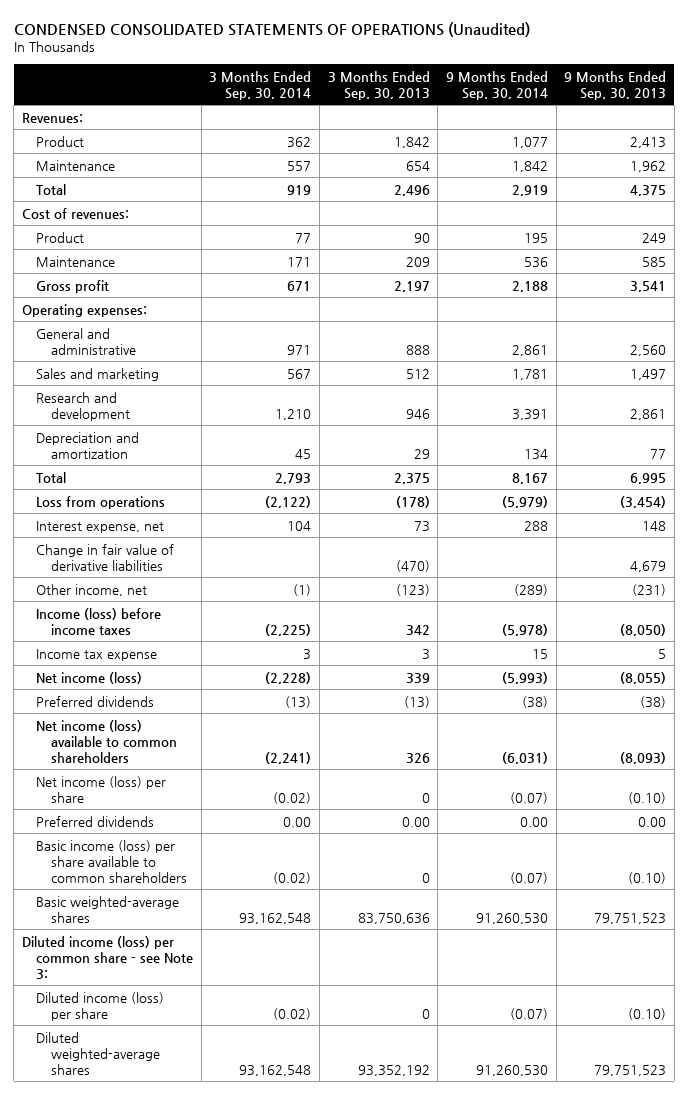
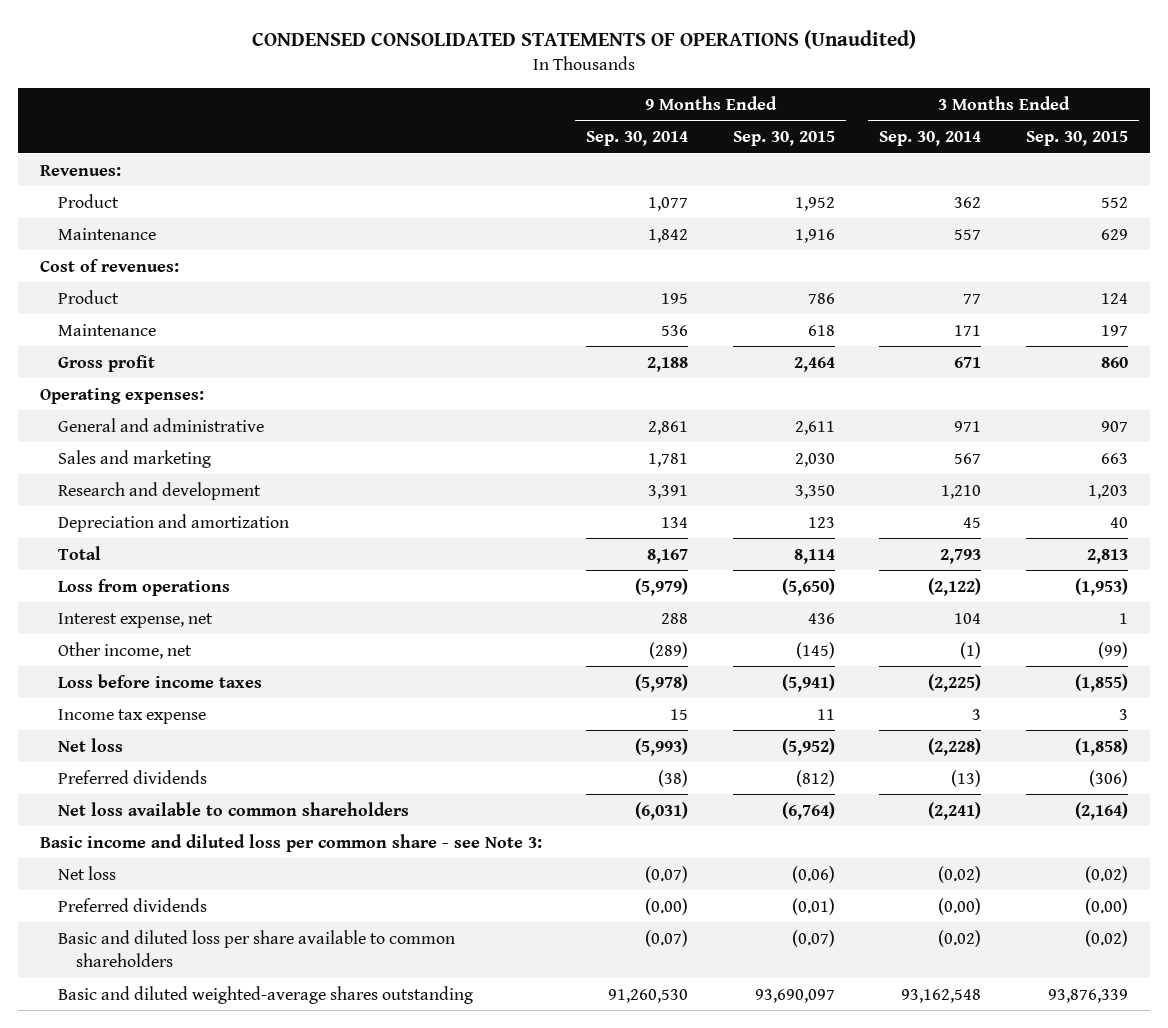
- | 3 Months Ended Sep. 30, 2014 | 3 Months Ended Sep. 30, 2013 | 9 Months Ended Sep. 30, 2014 | 9 Months Ended Sep. 30, 2013
+ | 9 Months Ended Sep. 30, 2014 | 9 Months Ended Sep. 30, 2015 | 3 Months Ended Sep. 30, 2014 | 3 Months Ended Sep. 30, 2015
- Total | 919 | 2,496 | 2,919 | 4,375
- Change in fair value of derivative liabilities | | (470) | | 4,679
- Income (loss) before income taxes | (2,225) | 342 | (5,978) | (8,050)
+ Loss before income taxes | (5,978) | (5,941) | (2,225) | (1,855)
- Net income (loss) | (2,228) | 339 | (5,993) | (8,055)
+ Net loss | (5,993) | (5,952) | (2,228) | (1,858)
- Net income (loss) available to common shareholders | (2,241) | 326 | (6,031) | (8,093)
- Net income (loss) per share | (0.02) | 0 | (0.07) | (0.10)
- Preferred dividends | 0.00 | 0.00 | 0.00 | 0.00
- Basic income (loss) per share available to common shareholders | (0.02) | 0 | (0.07) | (0.10)
- Basic weighted-average shares | 93,162,548 | 83,750,636 | 91,260,530 | 79,751,523
- Diluted income (loss) per common share - see Note 3:
- Diluted income (loss) per share | (0.02) | 0 | (0.07) | (0.10)
- Diluted weighted-average shares | 93,162,548 | 93,352,192 | 91,260,530 | 79,751,523
+ Net loss available to common shareholders | (6,031) | (6,764) | (2,241) | (2,164)
+ Basic income and diluted loss per common share - see Note 3:
+ Net loss | (0.07) | (0.06) | (0.02) | (0.02)
+ Preferred dividends | (0.00) | (0.01) | (0.00) | (0.00)
+ Basic and diluted loss per share available to common shareholders | (0.07) | (0.07) | (0.02) | (0.02)
+ Basic and diluted weighted-average shares outstanding | 91,260,530 | 93,690,097 | 93,162,548 | 93,876,339

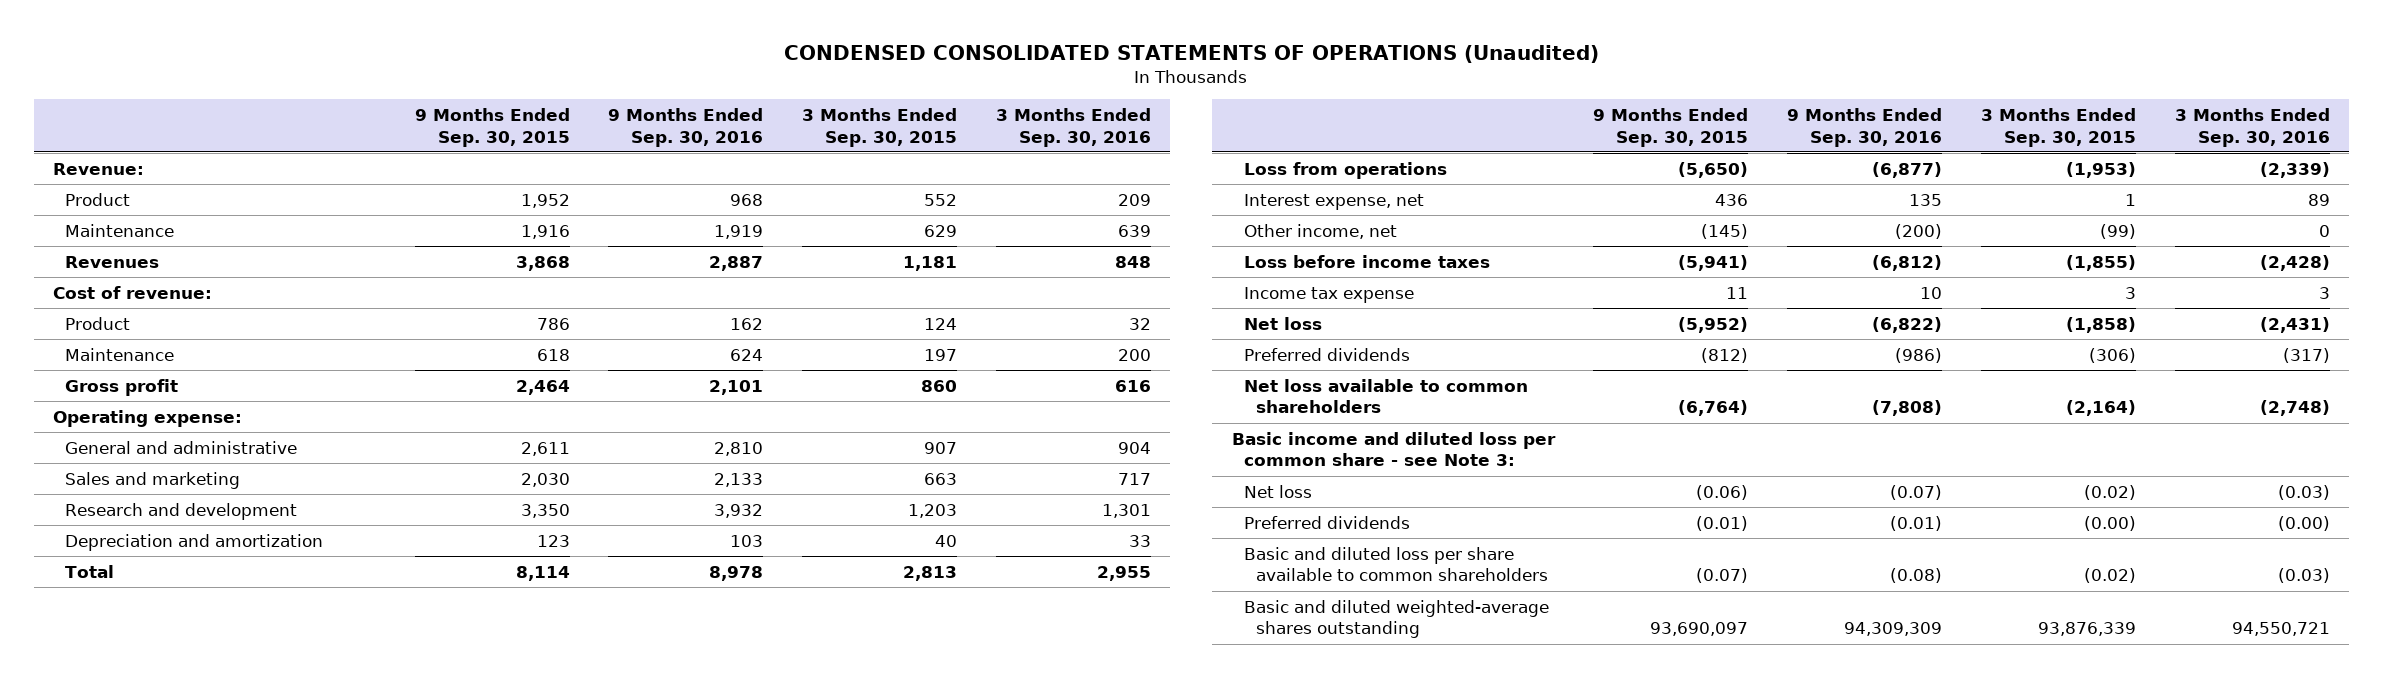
- | 9 Months Ended Sep. 30, 2014 | 9 Months Ended Sep. 30, 2015 | 3 Months Ended Sep. 30, 2014 | 3 Months Ended Sep. 30, 2015
+ | 9 Months Ended Sep. 30, 2015 | 9 Months Ended Sep. 30, 2016 | 3 Months Ended Sep. 30, 2015 | 3 Months Ended Sep. 30, 2016
- Revenues:
+ Revenue:
- Cost of revenues:
+ Revenues | 3,868 | 2,887 | 1,181 | 848
+ Cost of revenue:
- Operating expenses:
+ Operating expense:

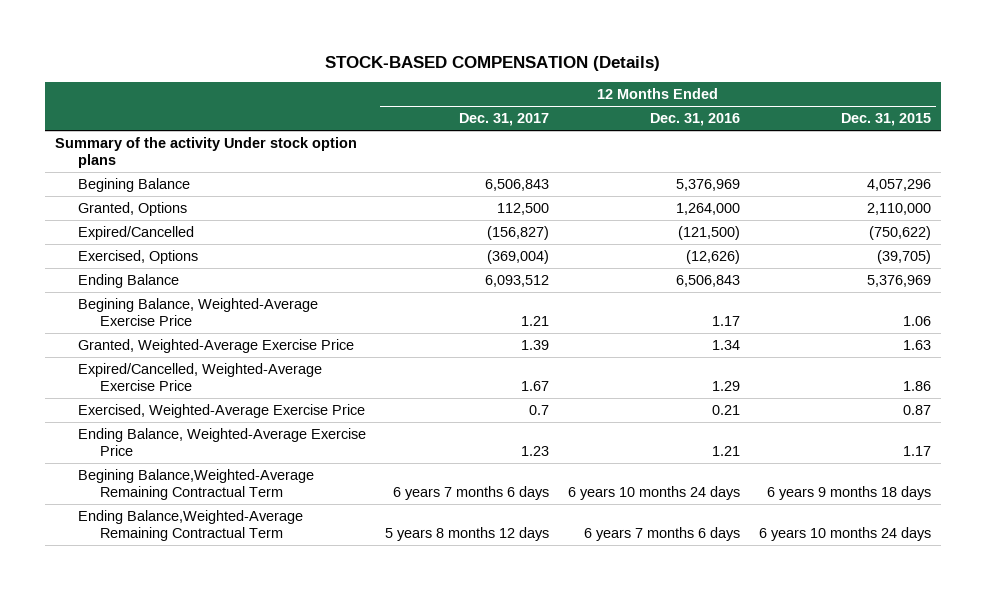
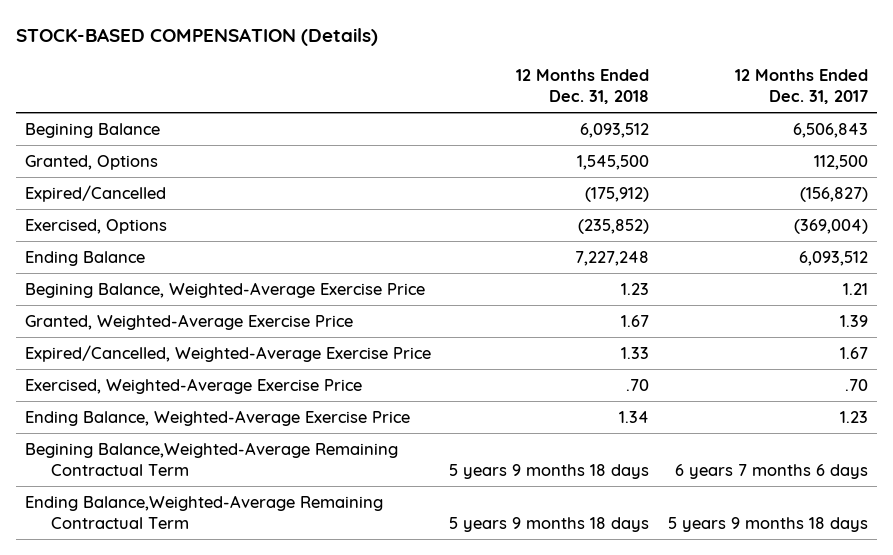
- | 12 Months Ended Dec. 31, 2017 | 12 Months Ended Dec. 31, 2016 | 12 Months Ended Dec. 31, 2015
+ | 12 Months Ended Dec. 31, 2018 | 12 Months Ended Dec. 31, 2017
- Summary of the activity Under stock option plans
- Exercised, Weighted-Average Exercise Price | 0.7 | 0.21 | 0.87
+ Exercised, Weighted-Average Exercise Price | .70 | .70
- Ending Balance,Weighted-Average Remaining Contractual Term | 5 years 8 months 12 days | 6 years 7 months 6 days | 6 years 10 months 24 days
+ Ending Balance,Weighted-Average Remaining Contractual Term | 5 years 9 months 18 days | 5 years 9 months 18 days

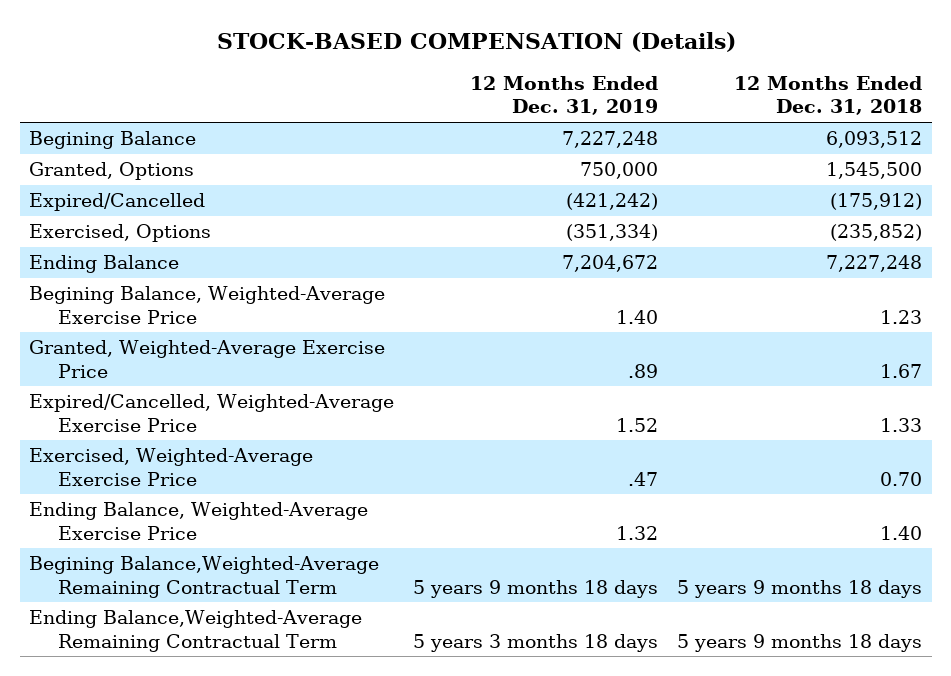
- | 12 Months Ended Dec. 31, 2018 | 12 Months Ended Dec. 31, 2017
+ | 12 Months Ended Dec. 31, 2019 | 12 Months Ended Dec. 31, 2018
- Exercised, Weighted-Average Exercise Price | .70 | .70
- Ending Balance, Weighted-Average Exercise Price | 1.34 | 1.23
+ Exercised, Weighted-Average Exercise Price | .47 | 0.70
+ Ending Balance, Weighted-Average Exercise Price | 1.32 | 1.40

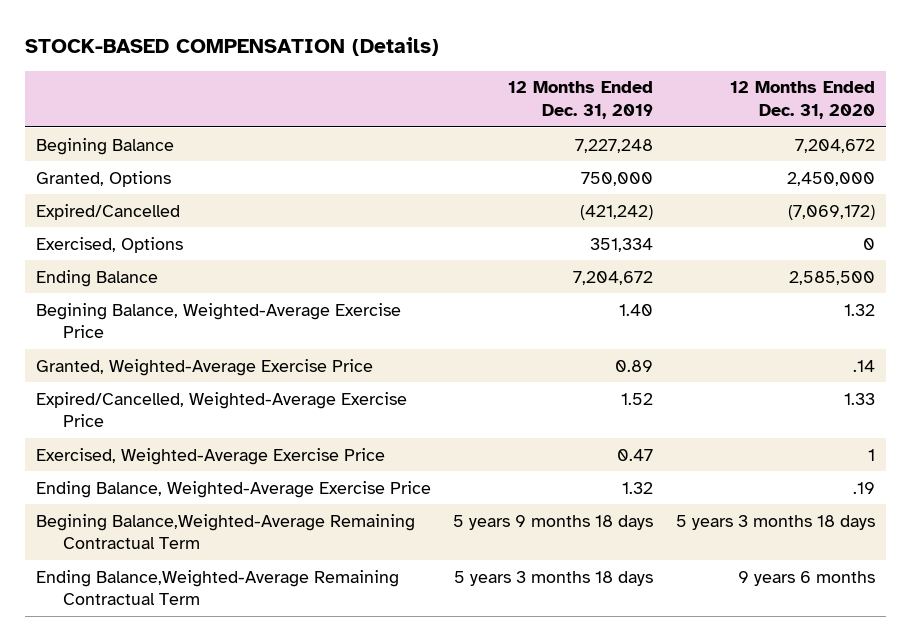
- | 12 Months Ended Dec. 31, 2019 | 12 Months Ended Dec. 31, 2018
+ | 12 Months Ended Dec. 31, 2019 | 12 Months Ended Dec. 31, 2020
- Exercised, Options | (351,334) | (235,852)
+ Exercised, Options | 351,334 | 0
- Granted, Weighted-Average Exercise Price | .89 | 1.67
+ Granted, Weighted-Average Exercise Price | 0.89 | .14
- Exercised, Weighted-Average Exercise Price | .47 | 0.70
+ Exercised, Weighted-Average Exercise Price | 0.47 | 1

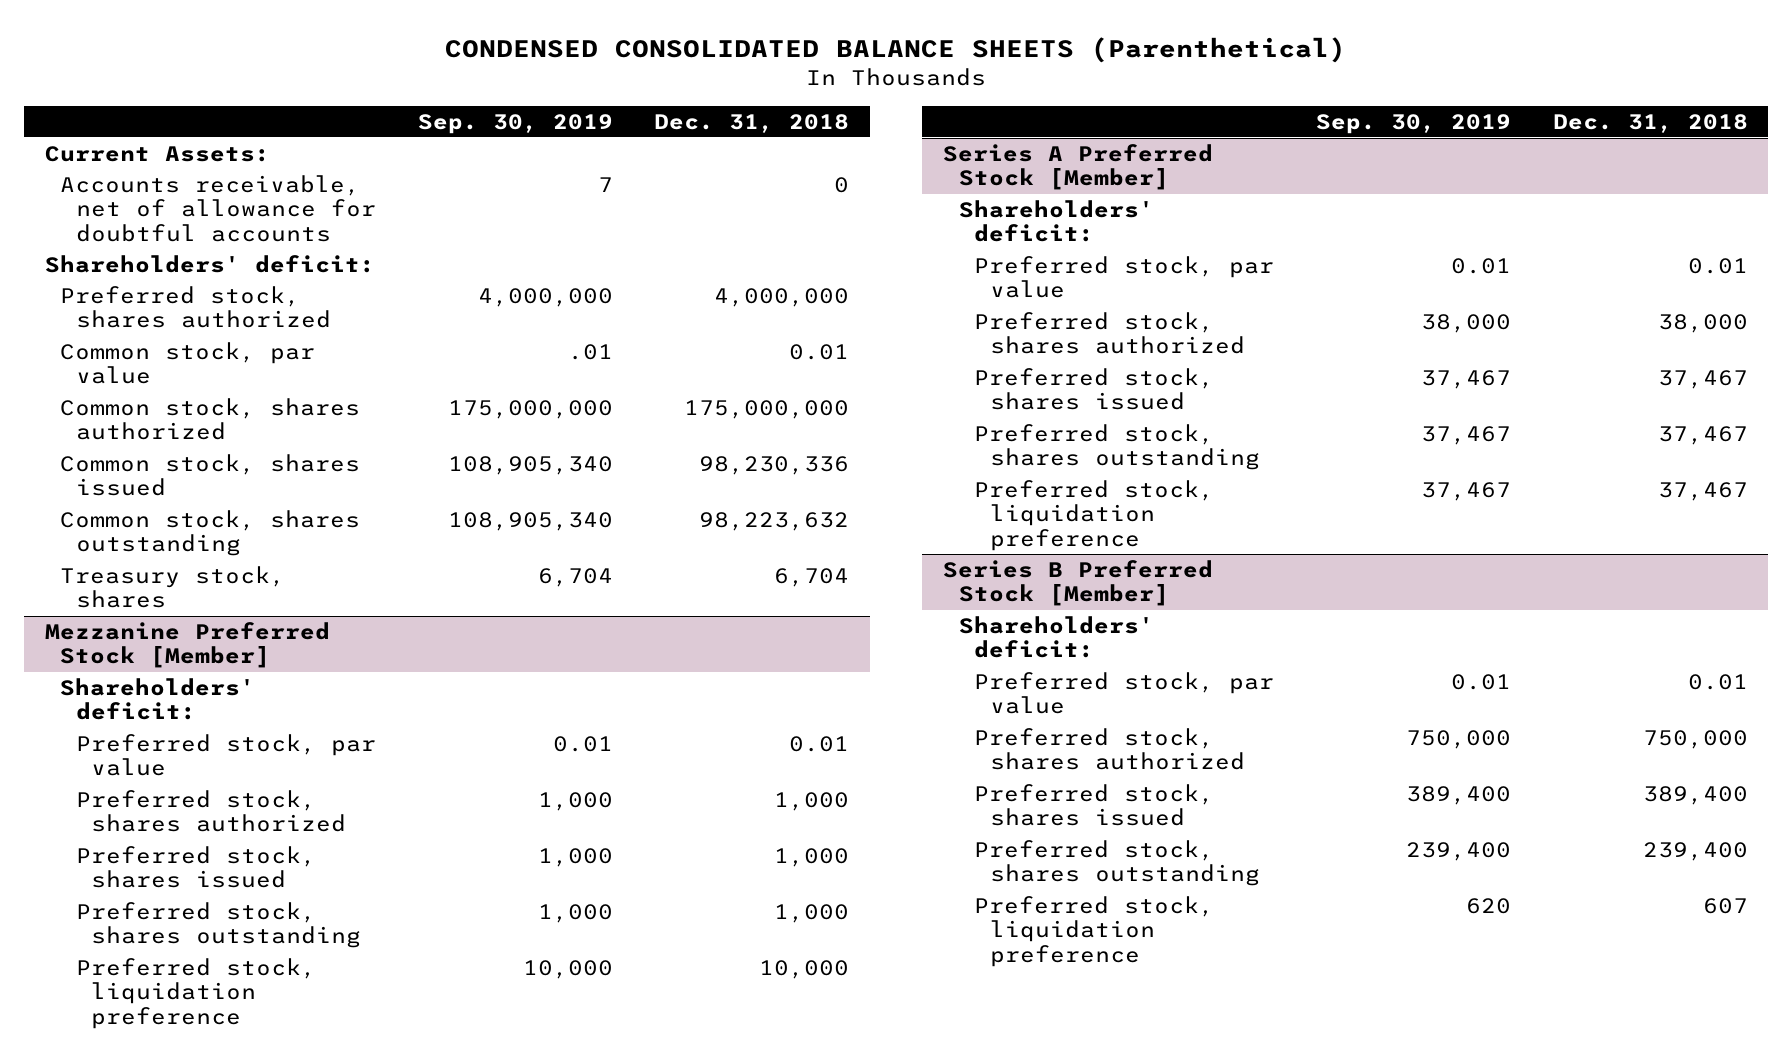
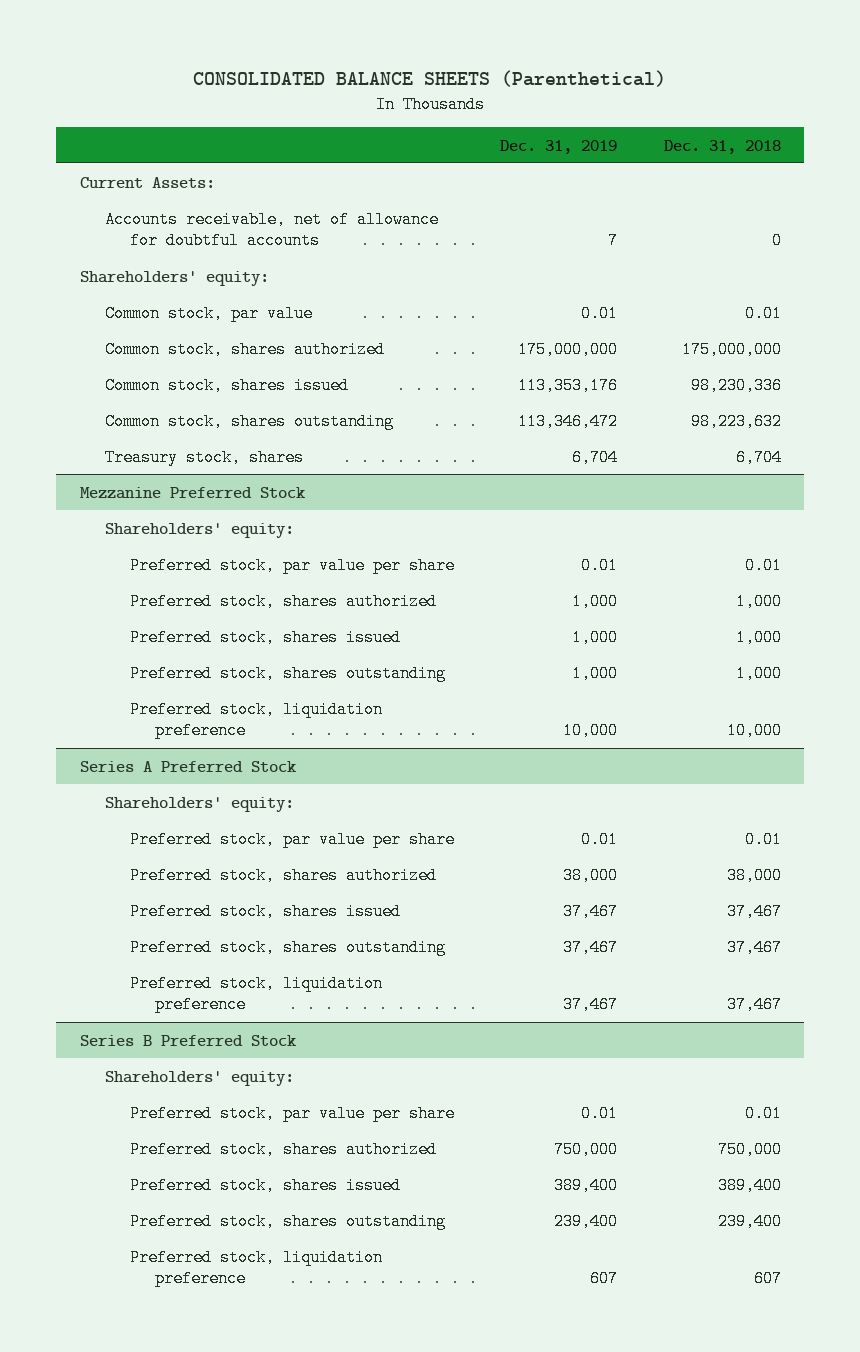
- CONDENSED CONSOLIDATED BALANCE SHEETS (Parenthetical)
+ CONSOLIDATED BALANCE SHEETS (Parenthetical)
- | Sep. 30, 2019 | Dec. 31, 2018
+ | Dec. 31, 2019 | Dec. 31, 2018
- Shareholders' deficit:
- Preferred stock, shares authorized | 4,000,000 | 4,000,000
+ Shareholders' equity:
- Mezzanine Preferred Stock [Member]
- Shareholders' deficit:
- Preferred stock, par value | 0.01 | 0.01
+ Mezzanine Preferred Stock
+ Shareholders' equity:
+ Preferred stock, par value per share | 0.01 | 0.01
- Series A Preferred Stock [Member]
- Shareholders' deficit:
- Preferred stock, par value | 0.01 | 0.01
+ Series A Preferred Stock
+ Shareholders' equity:
+ Preferred stock, par value per share | 0.01 | 0.01
- Series B Preferred Stock [Member]
- Shareholders' deficit:
- Preferred stock, par value | 0.01 | 0.01
+ Series B Preferred Stock
+ Shareholders' equity:
+ Preferred stock, par value per share | 0.01 | 0.01

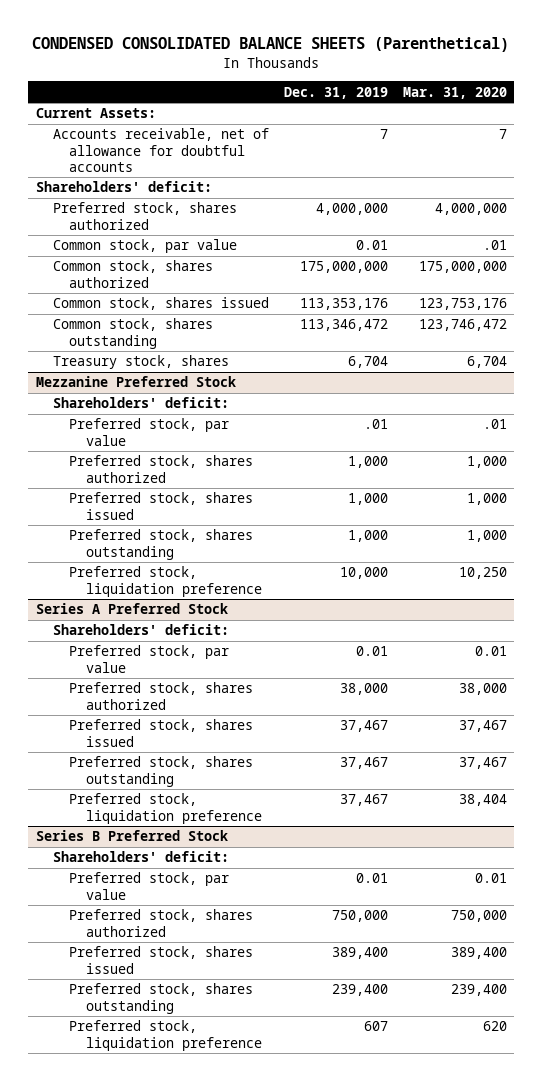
- CONSOLIDATED BALANCE SHEETS (Parenthetical)
+ CONDENSED CONSOLIDATED BALANCE SHEETS (Parenthetical)
- | Dec. 31, 2019 | Dec. 31, 2018
+ | Dec. 31, 2019 | Mar. 31, 2020
- Shareholders' equity:
+ Shareholders' deficit:
+ Preferred stock, shares authorized | 4,000,000 | 4,000,000
@ Mezzanine Preferred Stock
- Shareholders' equity:
- Preferred stock, par value per share | 0.01 | 0.01
+ Shareholders' deficit:
+ Preferred stock, par value | .01 | .01
@ Series A Preferred Stock
- Shareholders' equity:
- Preferred stock, par value per share | 0.01 | 0.01
+ Shareholders' deficit:
+ Preferred stock, par value | 0.01 | 0.01
@ Series B Preferred Stock
- Shareholders' equity:
- Preferred stock, par value per share | 0.01 | 0.01
+ Shareholders' deficit:
+ Preferred stock, par value | 0.01 | 0.01

